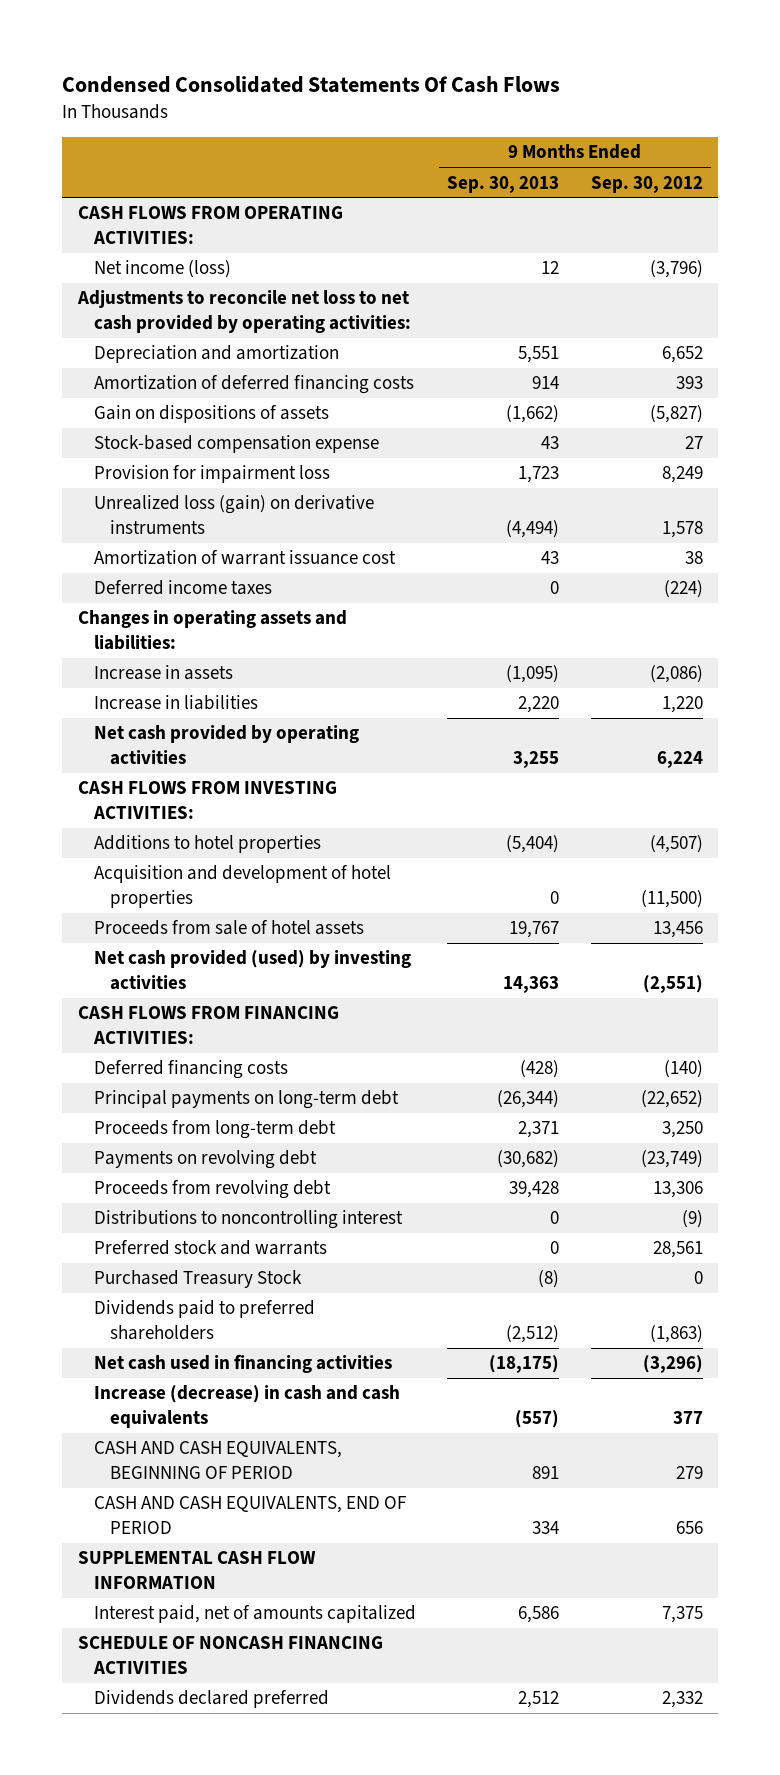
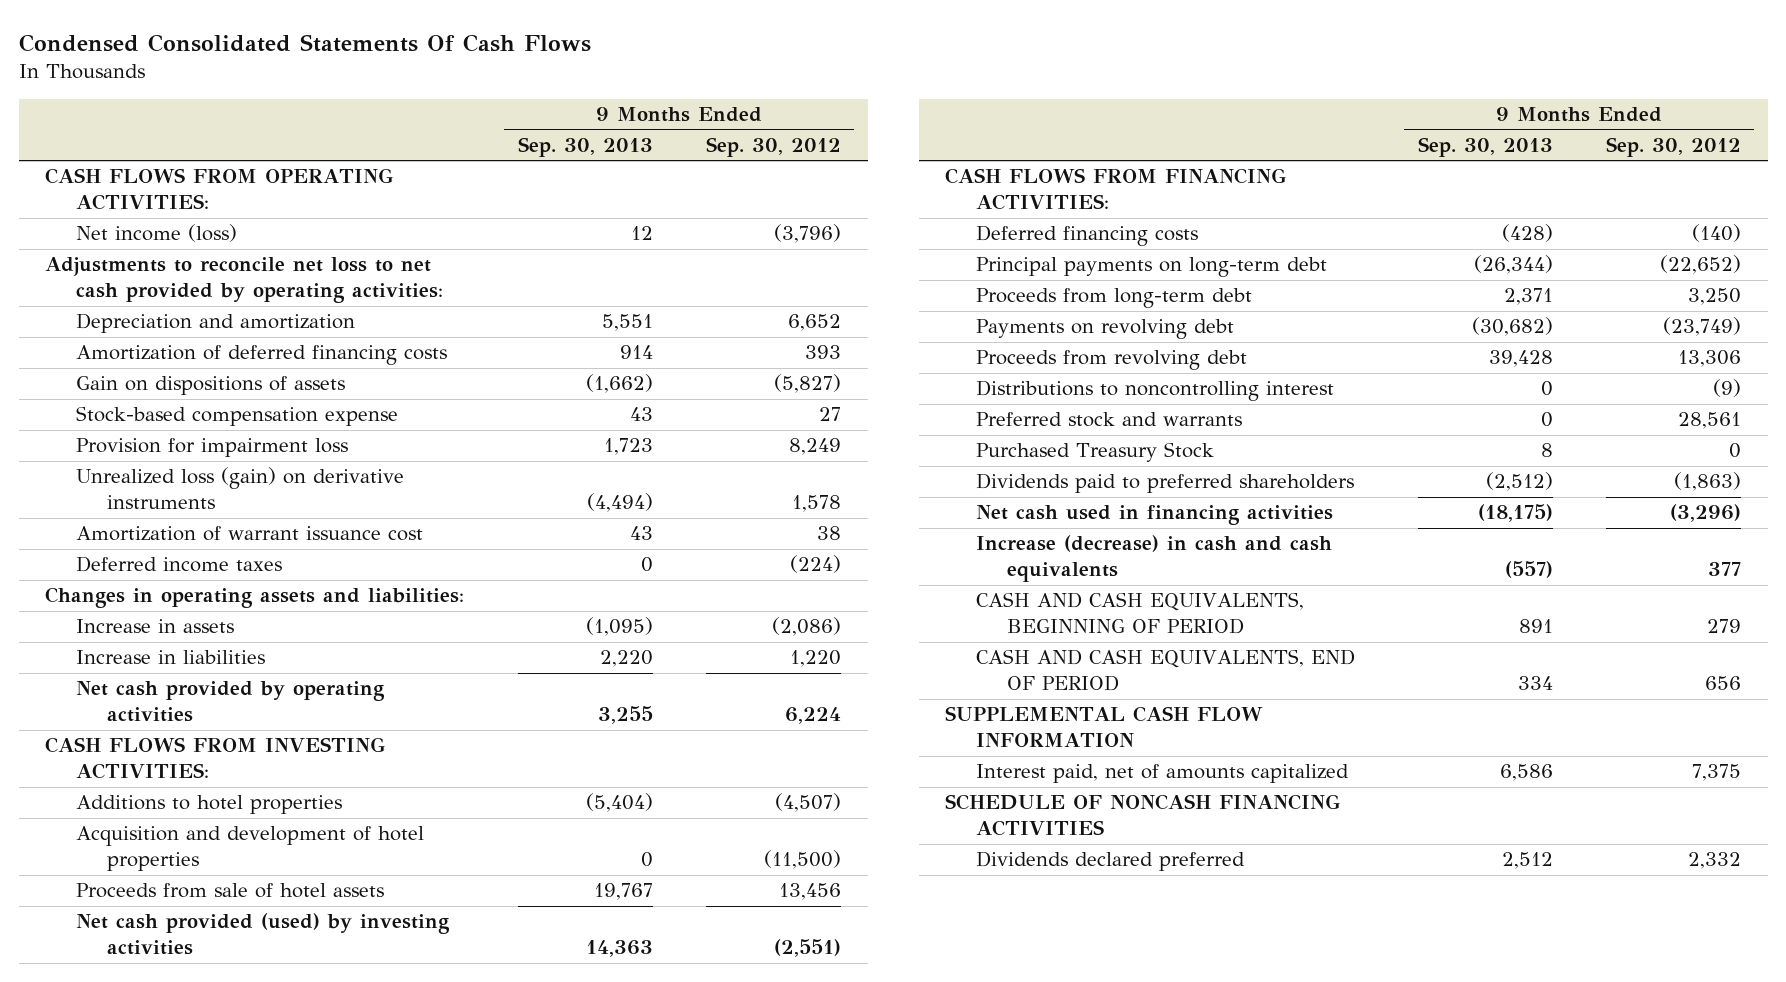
- Purchased Treasury Stock | (8) | 0
+ Purchased Treasury Stock | 8 | 0

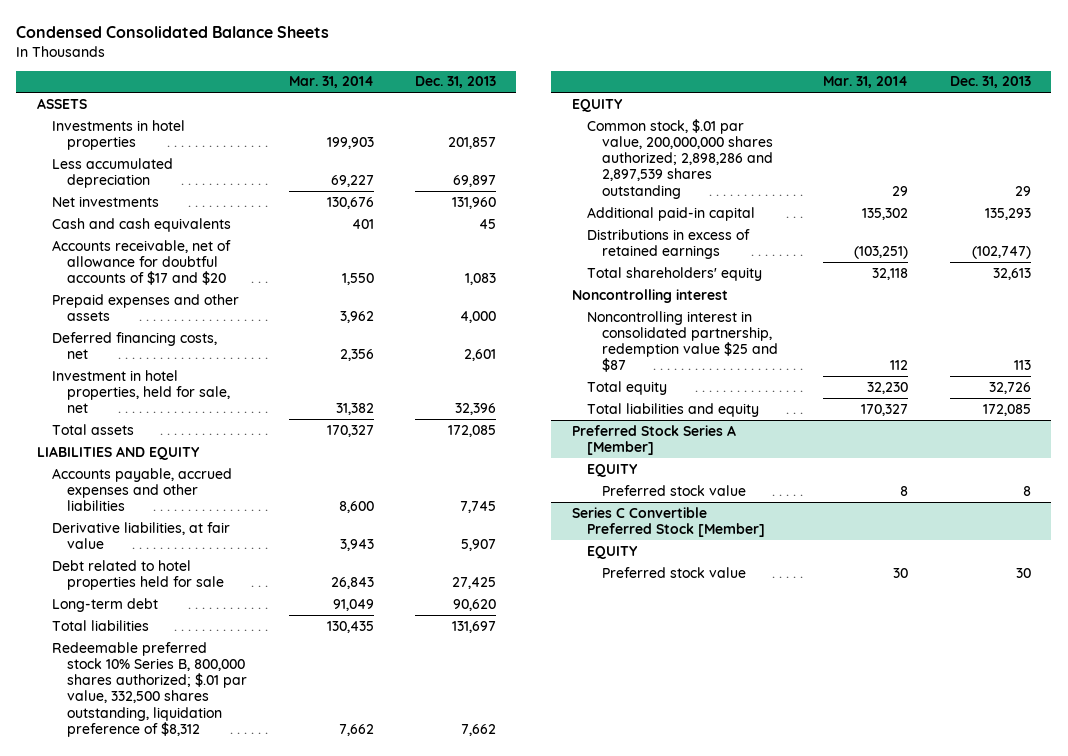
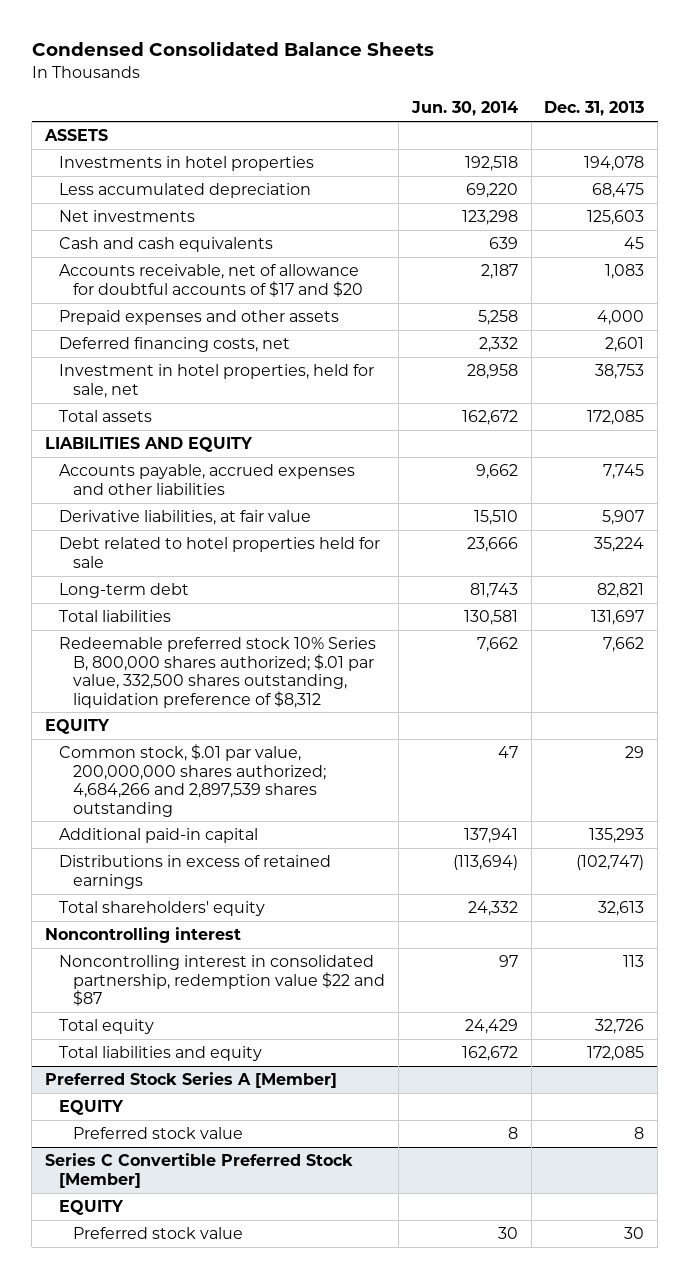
- | Mar. 31, 2014 | Dec. 31, 2013
+ | Jun. 30, 2014 | Dec. 31, 2013
- Investments in hotel properties | 199,903 | 201,857
- Less accumulated depreciation | 69,227 | 69,897
- Net investments | 130,676 | 131,960
+ Investments in hotel properties | 192,518 | 194,078
+ Less accumulated depreciation | 69,220 | 68,475
+ Net investments | 123,298 | 125,603
- Investment in hotel properties, held for sale, net | 31,382 | 32,396
+ Investment in hotel properties, held for sale, net | 28,958 | 38,753
- Debt related to hotel properties held for sale | 26,843 | 27,425
- Long-term debt | 91,049 | 90,620
+ Debt related to hotel properties held for sale | 23,666 | 35,224
+ Long-term debt | 81,743 | 82,821
- Common stock, $.01 par value, 200,000,000 shares authorized; 2,898,286 and 2,897,539 shares outstanding | 29 | 29
+ Common stock, $.01 par value, 200,000,000 shares authorized; 4,684,266 and 2,897,539 shares outstanding | 47 | 29
- Noncontrolling interest in consolidated partnership, redemption value $25 and $87 | 112 | 113
+ Noncontrolling interest in consolidated partnership, redemption value $22 and $87 | 97 | 113

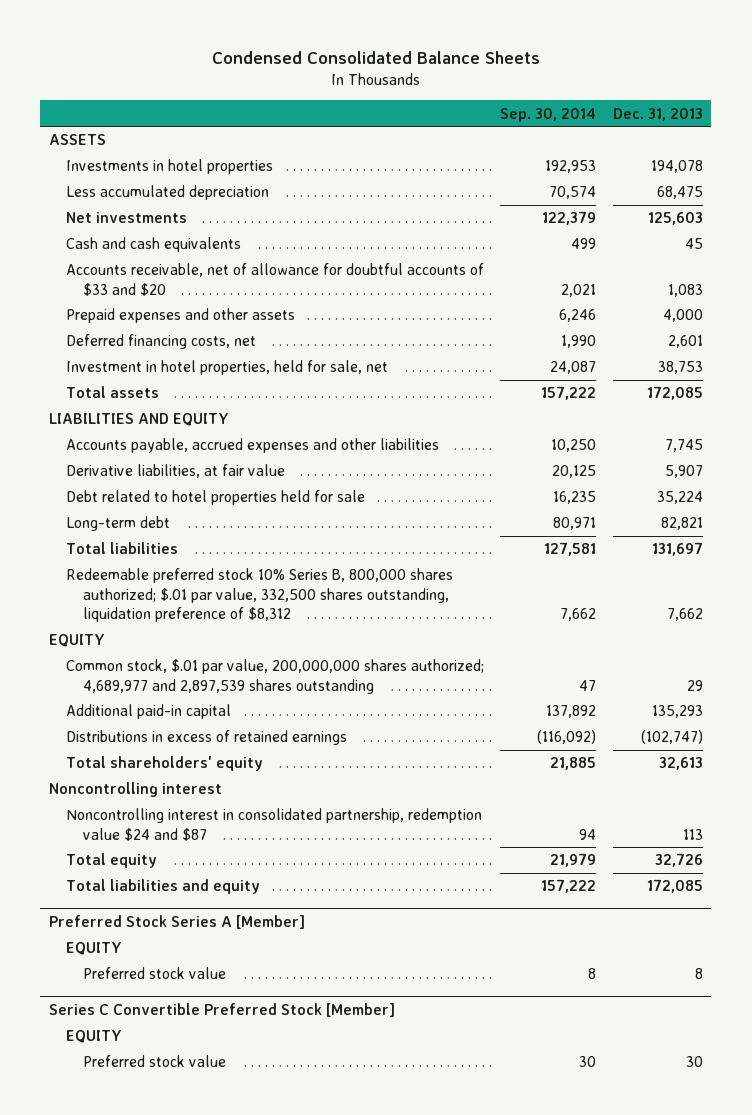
- | Jun. 30, 2014 | Dec. 31, 2013
+ | Sep. 30, 2014 | Dec. 31, 2013
- Accounts receivable, net of allowance for doubtful accounts of $17 and $20 | 2,187 | 1,083
+ Accounts receivable, net of allowance for doubtful accounts of $33 and $20 | 2,021 | 1,083
- Common stock, $.01 par value, 200,000,000 shares authorized; 4,684,266 and 2,897,539 shares outstanding | 47 | 29
+ Common stock, $.01 par value, 200,000,000 shares authorized; 4,689,977 and 2,897,539 shares outstanding | 47 | 29
- Noncontrolling interest in consolidated partnership, redemption value $22 and $87 | 97 | 113
+ Noncontrolling interest in consolidated partnership, redemption value $24 and $87 | 94 | 113

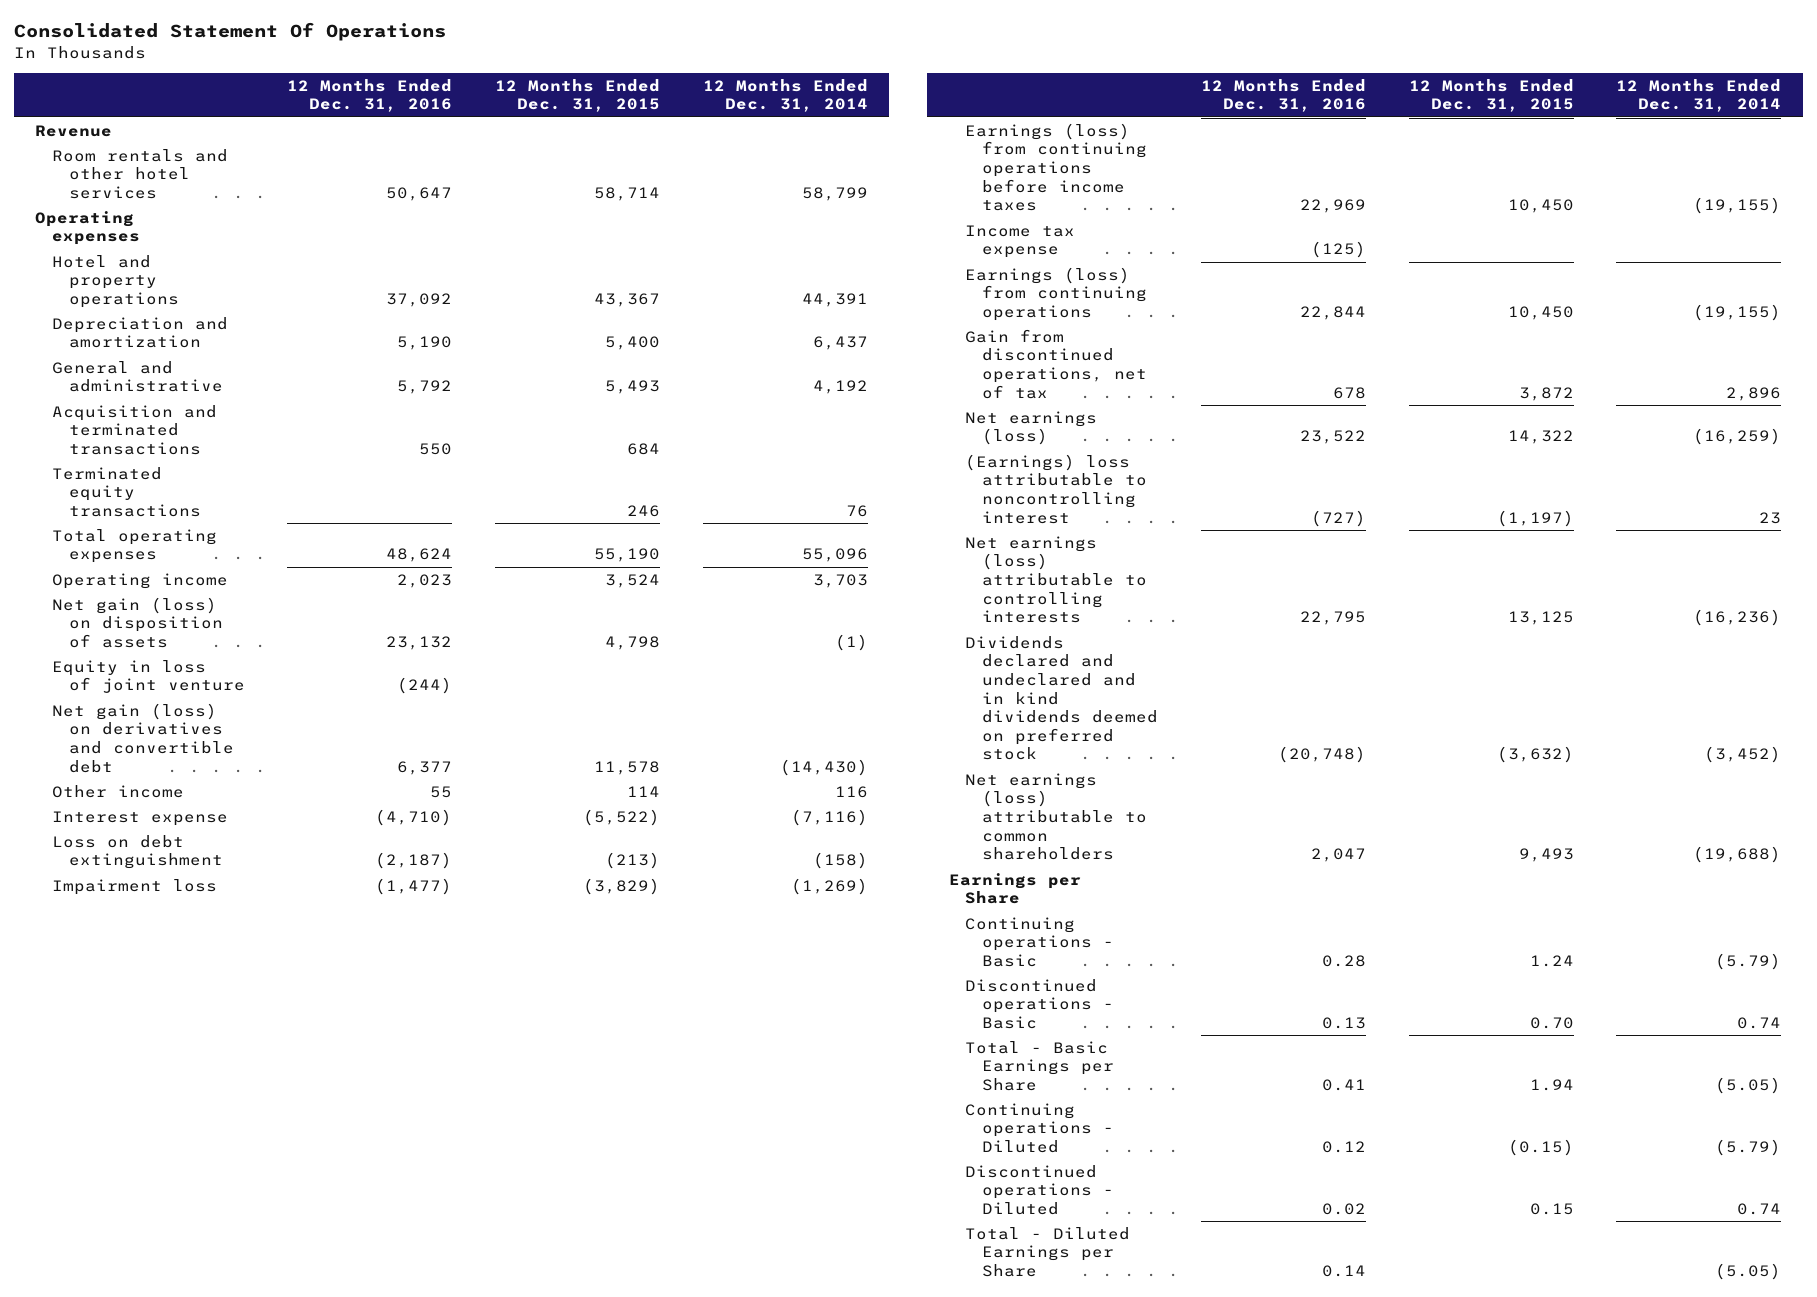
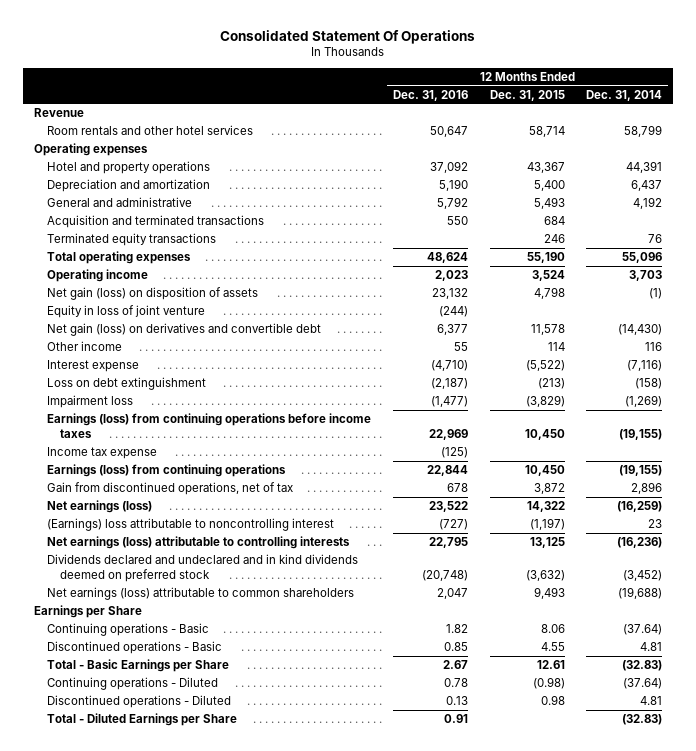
- Continuing operations - Basic | 0.28 | 1.24 | (5.79)
- Discontinued operations - Basic | 0.13 | 0.70 | 0.74
- Total - Basic Earnings per Share | 0.41 | 1.94 | (5.05)
- Continuing operations - Diluted | 0.12 | (0.15) | (5.79)
- Discontinued operations - Diluted | 0.02 | 0.15 | 0.74
- Total - Diluted Earnings per Share | 0.14 | | (5.05)
+ Continuing operations - Basic | 1.82 | 8.06 | (37.64)
+ Discontinued operations - Basic | 0.85 | 4.55 | 4.81
+ Total - Basic Earnings per Share | 2.67 | 12.61 | (32.83)
+ Continuing operations - Diluted | 0.78 | (0.98) | (37.64)
+ Discontinued operations - Diluted | 0.13 | 0.98 | 4.81
+ Total - Diluted Earnings per Share | 0.91 | | (32.83)

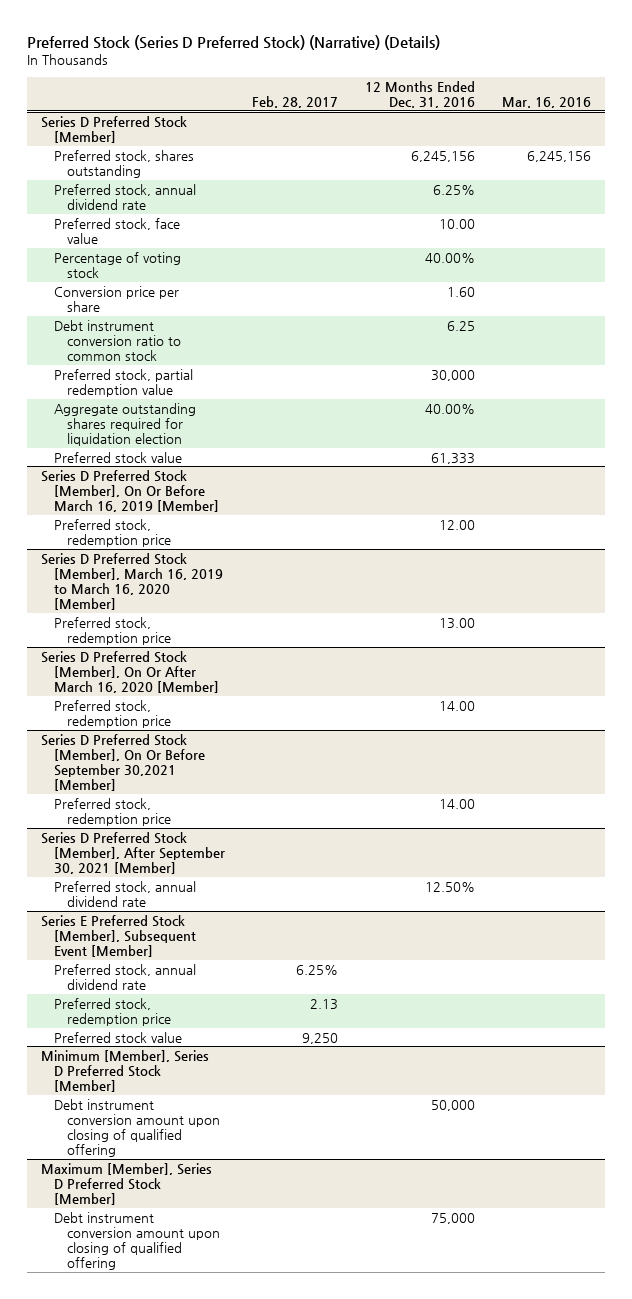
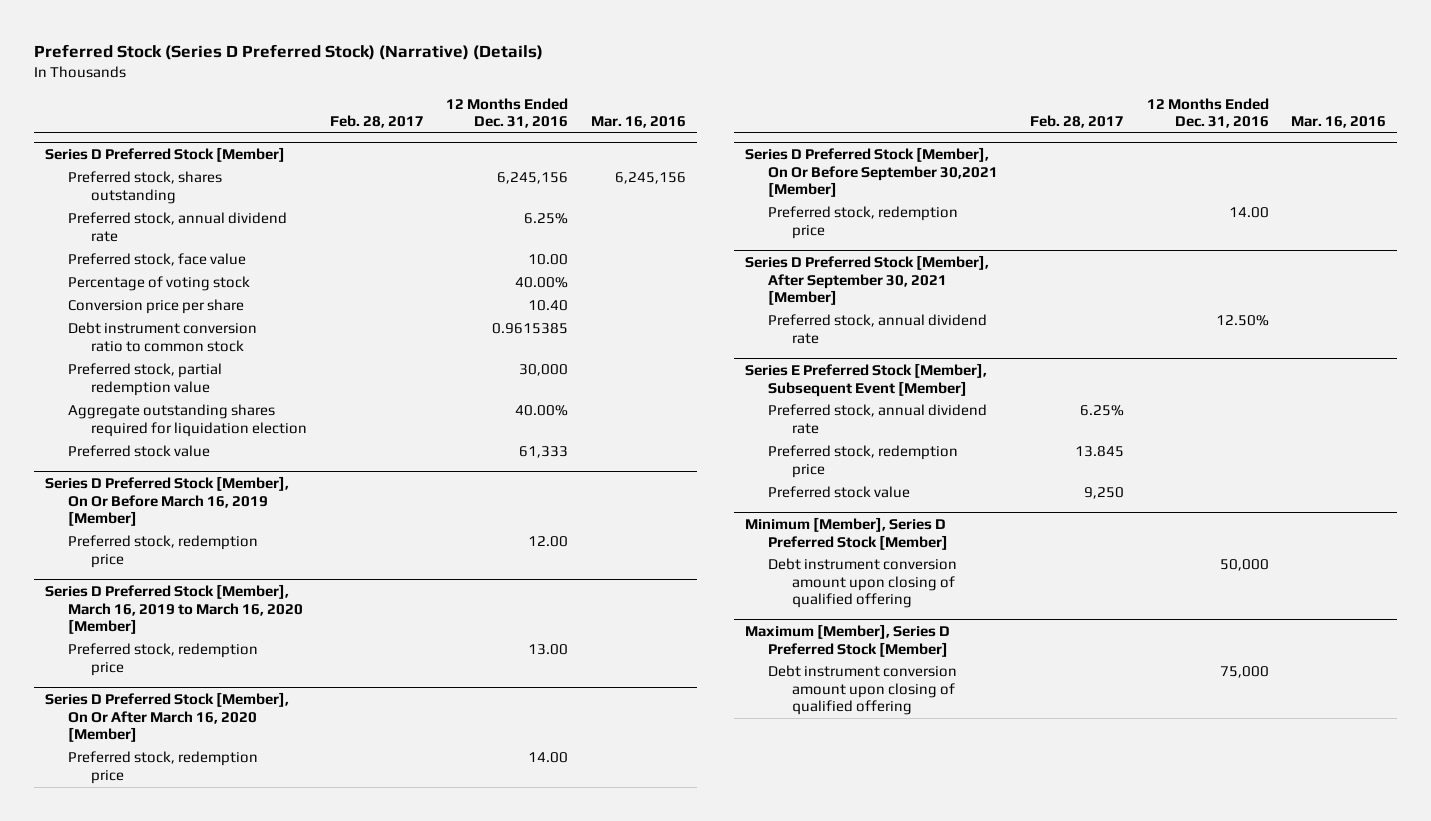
@ Series D Preferred Stock [Member]
- Conversion price per share | | 1.60 |
- Debt instrument conversion ratio to common stock | | 6.25 |
+ Conversion price per share | | 10.40 |
+ Debt instrument conversion ratio to common stock | | 0.9615385 |
@ Series E Preferred Stock [Member], Subsequent Event [Member]
- Preferred stock, redemption price | 2.13 | |
+ Preferred stock, redemption price | 13.845 | |

